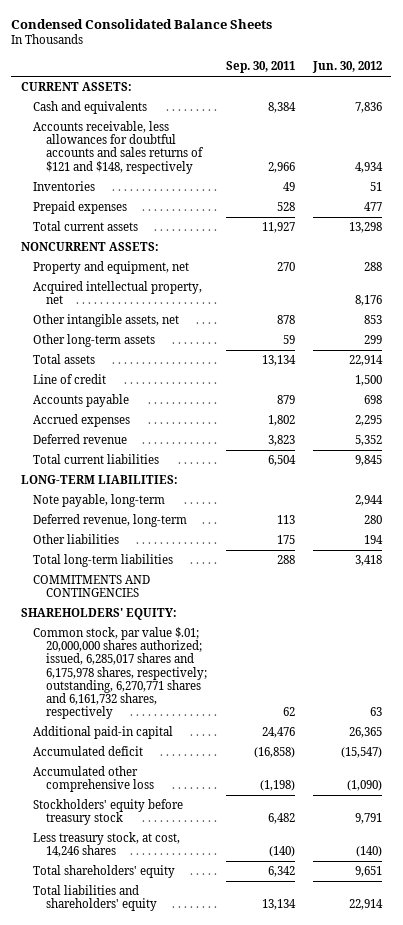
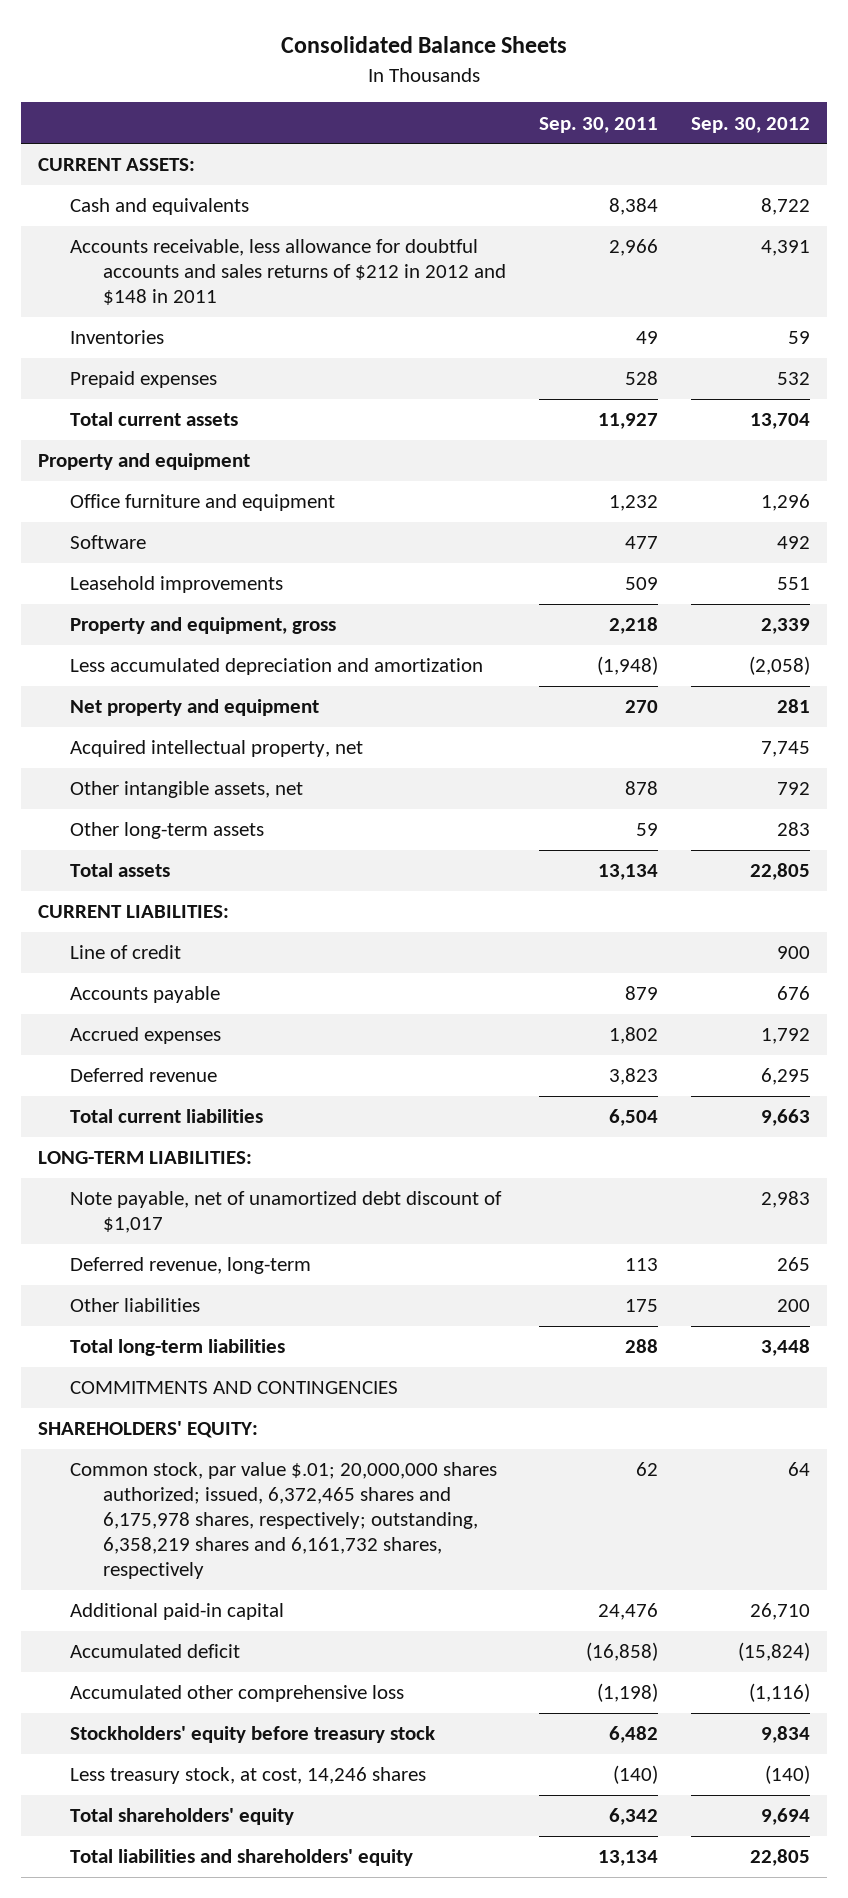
- Condensed Consolidated Balance Sheets
+ Consolidated Balance Sheets
- | Sep. 30, 2011 | Jun. 30, 2012
+ | Sep. 30, 2011 | Sep. 30, 2012
- Accounts receivable, less allowances for doubtful accounts and sales returns of $121 and $148, respectively | 2,966 | 4,934
+ Accounts receivable, less allowance for doubtful accounts and sales returns of $212 in 2012 and $148 in 2011 | 2,966 | 4,391
- NONCURRENT ASSETS:
- Property and equipment, net | 270 | 288
+ Property and equipment
+ Office furniture and equipment | 1,232 | 1,296
+ Software | 477 | 492
+ Leasehold improvements | 509 | 551
+ Property and equipment, gross | 2,218 | 2,339
+ Less accumulated depreciation and amortization | (1,948) | (2,058)
+ Net property and equipment | 270 | 281
+ CURRENT LIABILITIES:
- Note payable, long-term | | 2,944
+ Note payable, net of unamortized debt discount of $1,017 | | 2,983
- Common stock, par value $.01; 20,000,000 shares authorized; issued, 6,285,017 shares and 6,175,978 shares, respectively; outstanding, 6,270,771 shares and 6,161,732 shares, respectively | 62 | 63
+ Common stock, par value $.01; 20,000,000 shares authorized; issued, 6,372,465 shares and 6,175,978 shares, respectively; outstanding, 6,358,219 shares and 6,161,732 shares, respectively | 62 | 64

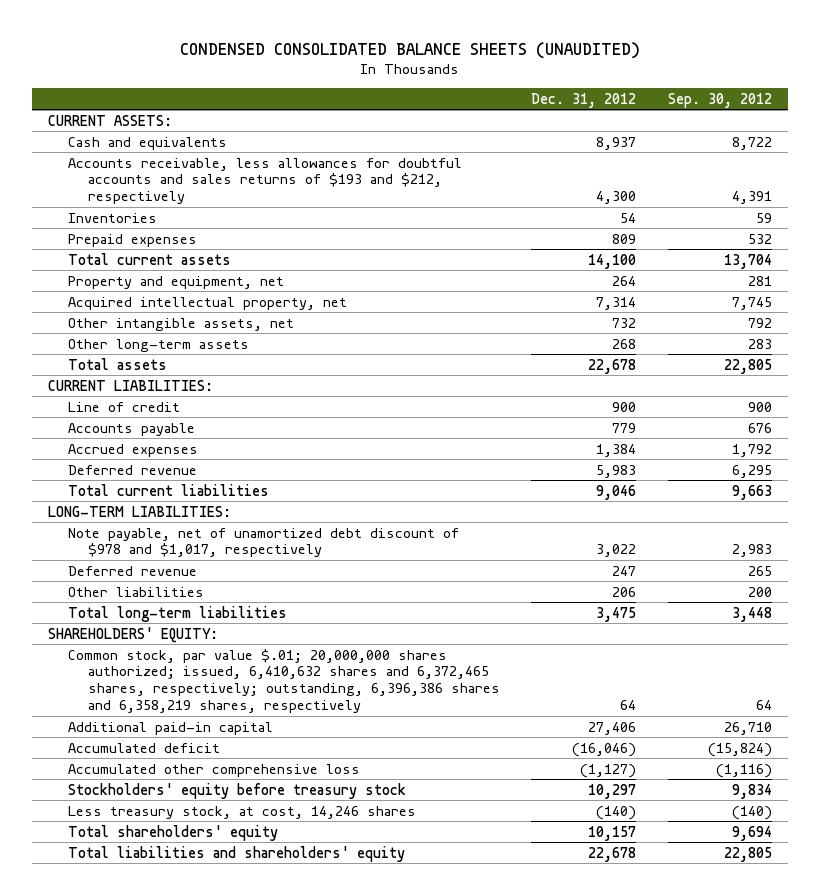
- Consolidated Balance Sheets
+ CONDENSED CONSOLIDATED BALANCE SHEETS (UNAUDITED)
- | Sep. 30, 2011 | Sep. 30, 2012
+ | Dec. 31, 2012 | Sep. 30, 2012
- Accounts receivable, less allowance for doubtful accounts and sales returns of $212 in 2012 and $148 in 2011 | 2,966 | 4,391
+ Accounts receivable, less allowances for doubtful accounts and sales returns of $193 and $212, respectively | 4,300 | 4,391
- Property and equipment
- Office furniture and equipment | 1,232 | 1,296
- Software | 477 | 492
- Leasehold improvements | 509 | 551
- Property and equipment, gross | 2,218 | 2,339
- Less accumulated depreciation and amortization | (1,948) | (2,058)
- Net property and equipment | 270 | 281
+ Property and equipment, net | 264 | 281
- Note payable, net of unamortized debt discount of $1,017 | | 2,983
- Deferred revenue, long-term | 113 | 265
+ Note payable, net of unamortized debt discount of $978 and $1,017, respectively | 3,022 | 2,983
+ Deferred revenue | 247 | 265
- COMMITMENTS AND CONTINGENCIES
- Common stock, par value $.01; 20,000,000 shares authorized; issued, 6,372,465 shares and 6,175,978 shares, respectively; outstanding, 6,358,219 shares and 6,161,732 shares, respectively | 62 | 64
+ Common stock, par value $.01; 20,000,000 shares authorized; issued, 6,410,632 shares and 6,372,465 shares, respectively; outstanding, 6,396,386 shares and 6,358,219 shares, respectively | 64 | 64

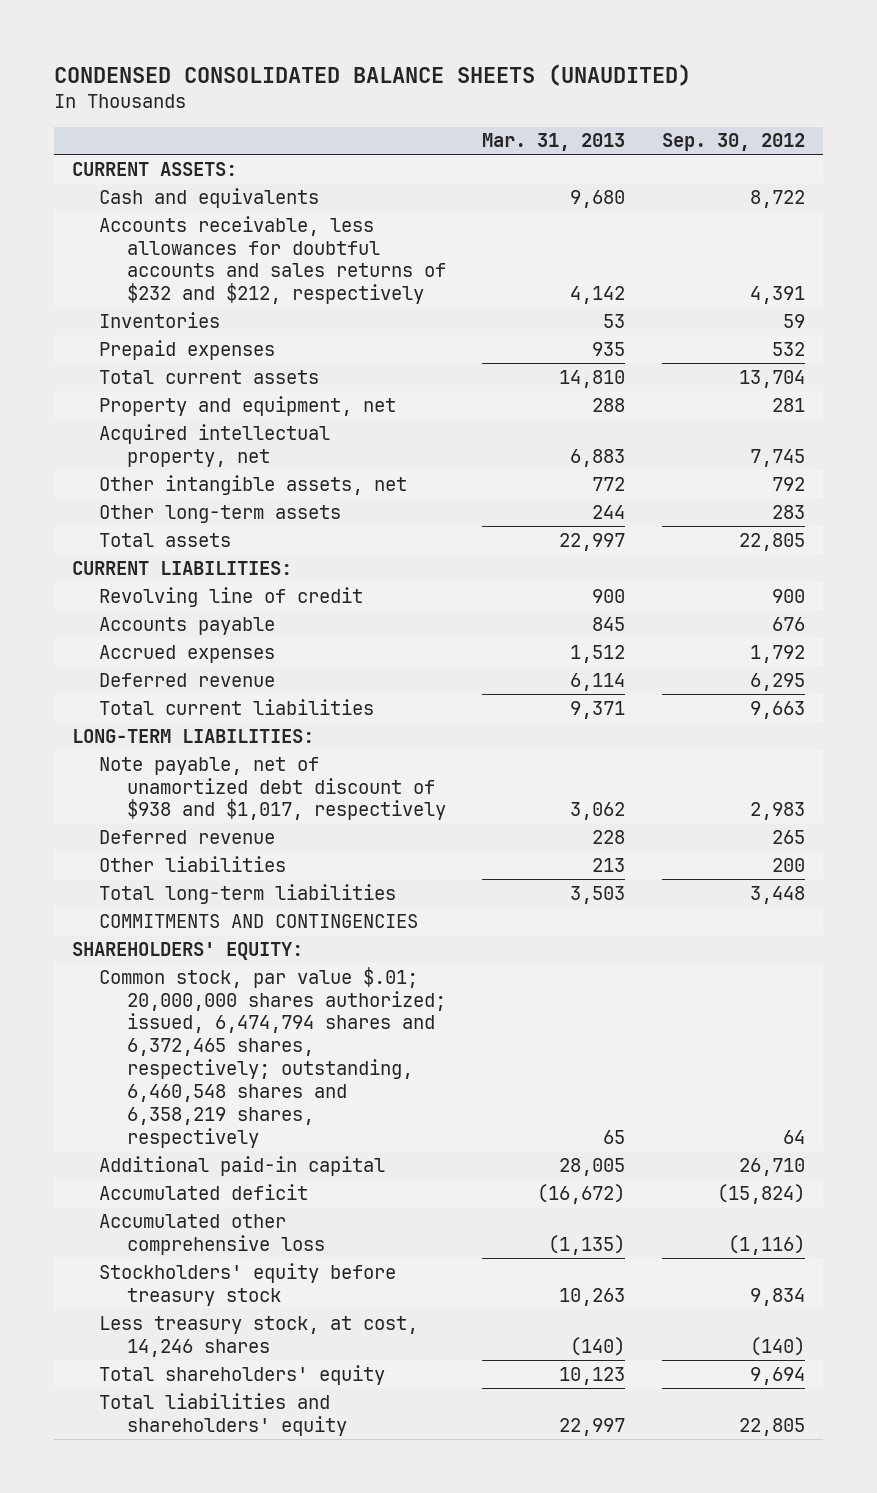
- | Dec. 31, 2012 | Sep. 30, 2012
+ | Mar. 31, 2013 | Sep. 30, 2012
- Accounts receivable, less allowances for doubtful accounts and sales returns of $193 and $212, respectively | 4,300 | 4,391
+ Accounts receivable, less allowances for doubtful accounts and sales returns of $232 and $212, respectively | 4,142 | 4,391
- Line of credit | 900 | 900
+ Revolving line of credit | 900 | 900
- Note payable, net of unamortized debt discount of $978 and $1,017, respectively | 3,022 | 2,983
+ Note payable, net of unamortized debt discount of $938 and $1,017, respectively | 3,062 | 2,983
+ COMMITMENTS AND CONTINGENCIES
- Common stock, par value $.01; 20,000,000 shares authorized; issued, 6,410,632 shares and 6,372,465 shares, respectively; outstanding, 6,396,386 shares and 6,358,219 shares, respectively | 64 | 64
+ Common stock, par value $.01; 20,000,000 shares authorized; issued, 6,474,794 shares and 6,372,465 shares, respectively; outstanding, 6,460,548 shares and 6,358,219 shares, respectively | 65 | 64

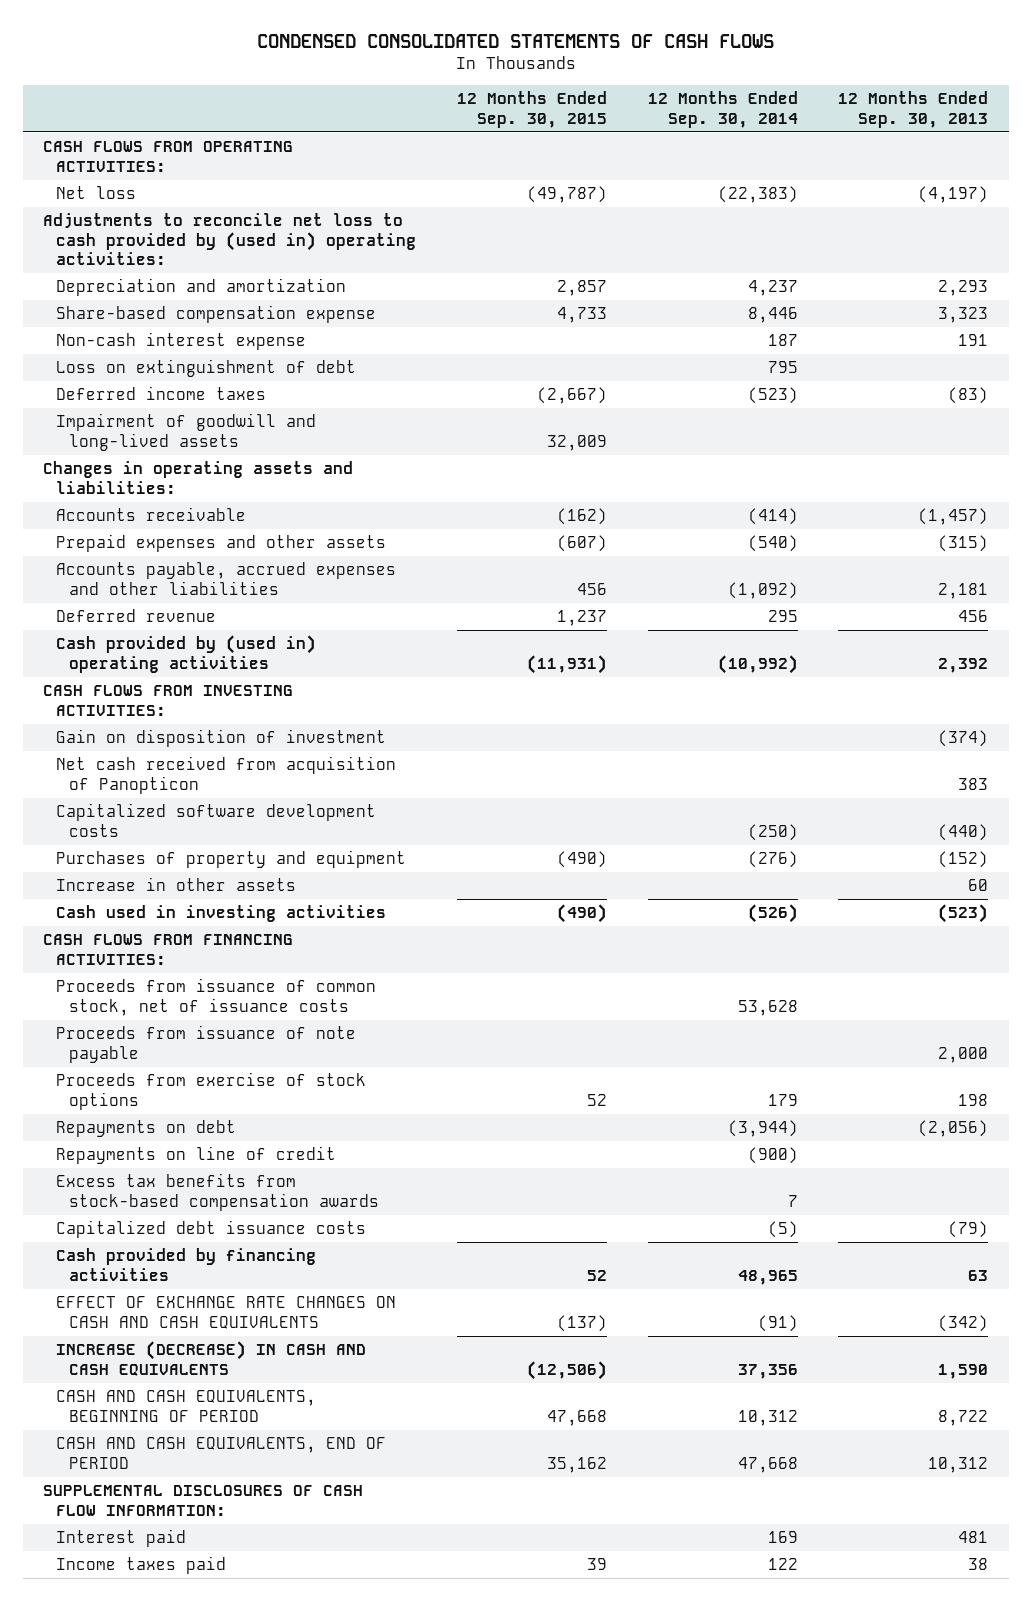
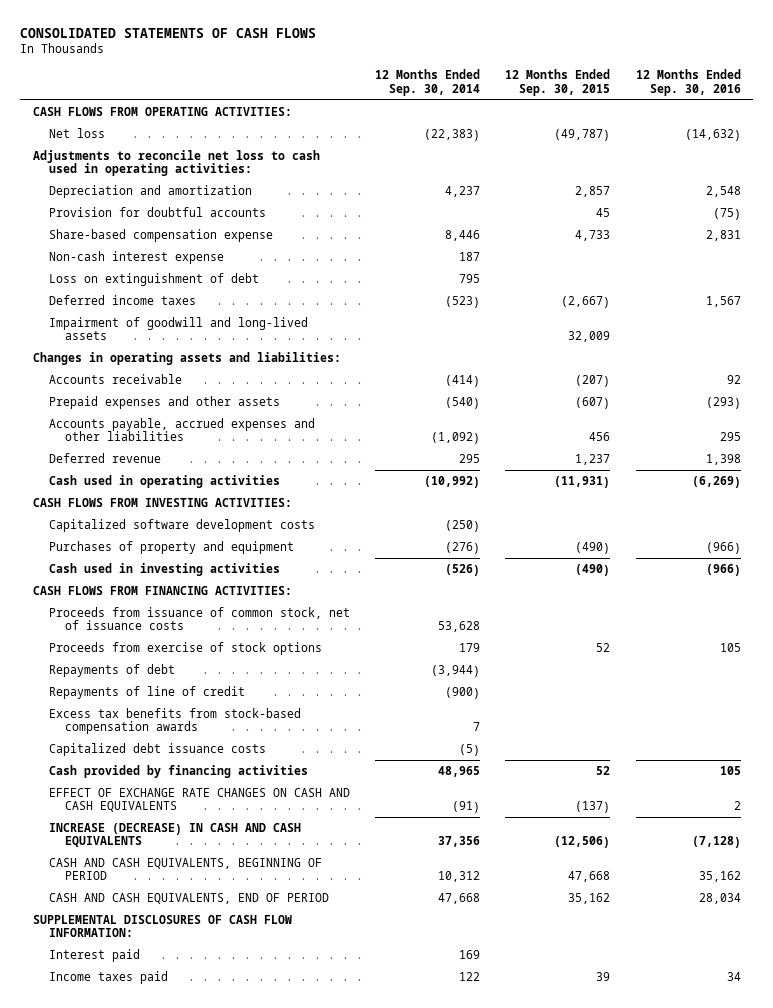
- CONDENSED CONSOLIDATED STATEMENTS OF CASH FLOWS
+ CONSOLIDATED STATEMENTS OF CASH FLOWS
- | 12 Months Ended Sep. 30, 2015 | 12 Months Ended Sep. 30, 2014 | 12 Months Ended Sep. 30, 2013
+ | 12 Months Ended Sep. 30, 2014 | 12 Months Ended Sep. 30, 2015 | 12 Months Ended Sep. 30, 2016
- Adjustments to reconcile net loss to cash provided by (used in) operating activities:
+ Adjustments to reconcile net loss to cash used in operating activities:
+ Provision for doubtful accounts | | 45 | (75)
- Accounts receivable | (162) | (414) | (1,457)
+ Accounts receivable | (414) | (207) | 92
- Cash provided by (used in) operating activities | (11,931) | (10,992) | 2,392
+ Cash used in operating activities | (10,992) | (11,931) | (6,269)
- Gain on disposition of investment | | | (374)
- Net cash received from acquisition of Panopticon | | | 383
- Increase in other assets | | | 60
- Proceeds from issuance of note payable | | | 2,000
- Repayments on debt | | (3,944) | (2,056)
- Repayments on line of credit | | (900) |
+ Repayments of debt | (3,944) | |
+ Repayments of line of credit | (900) | |

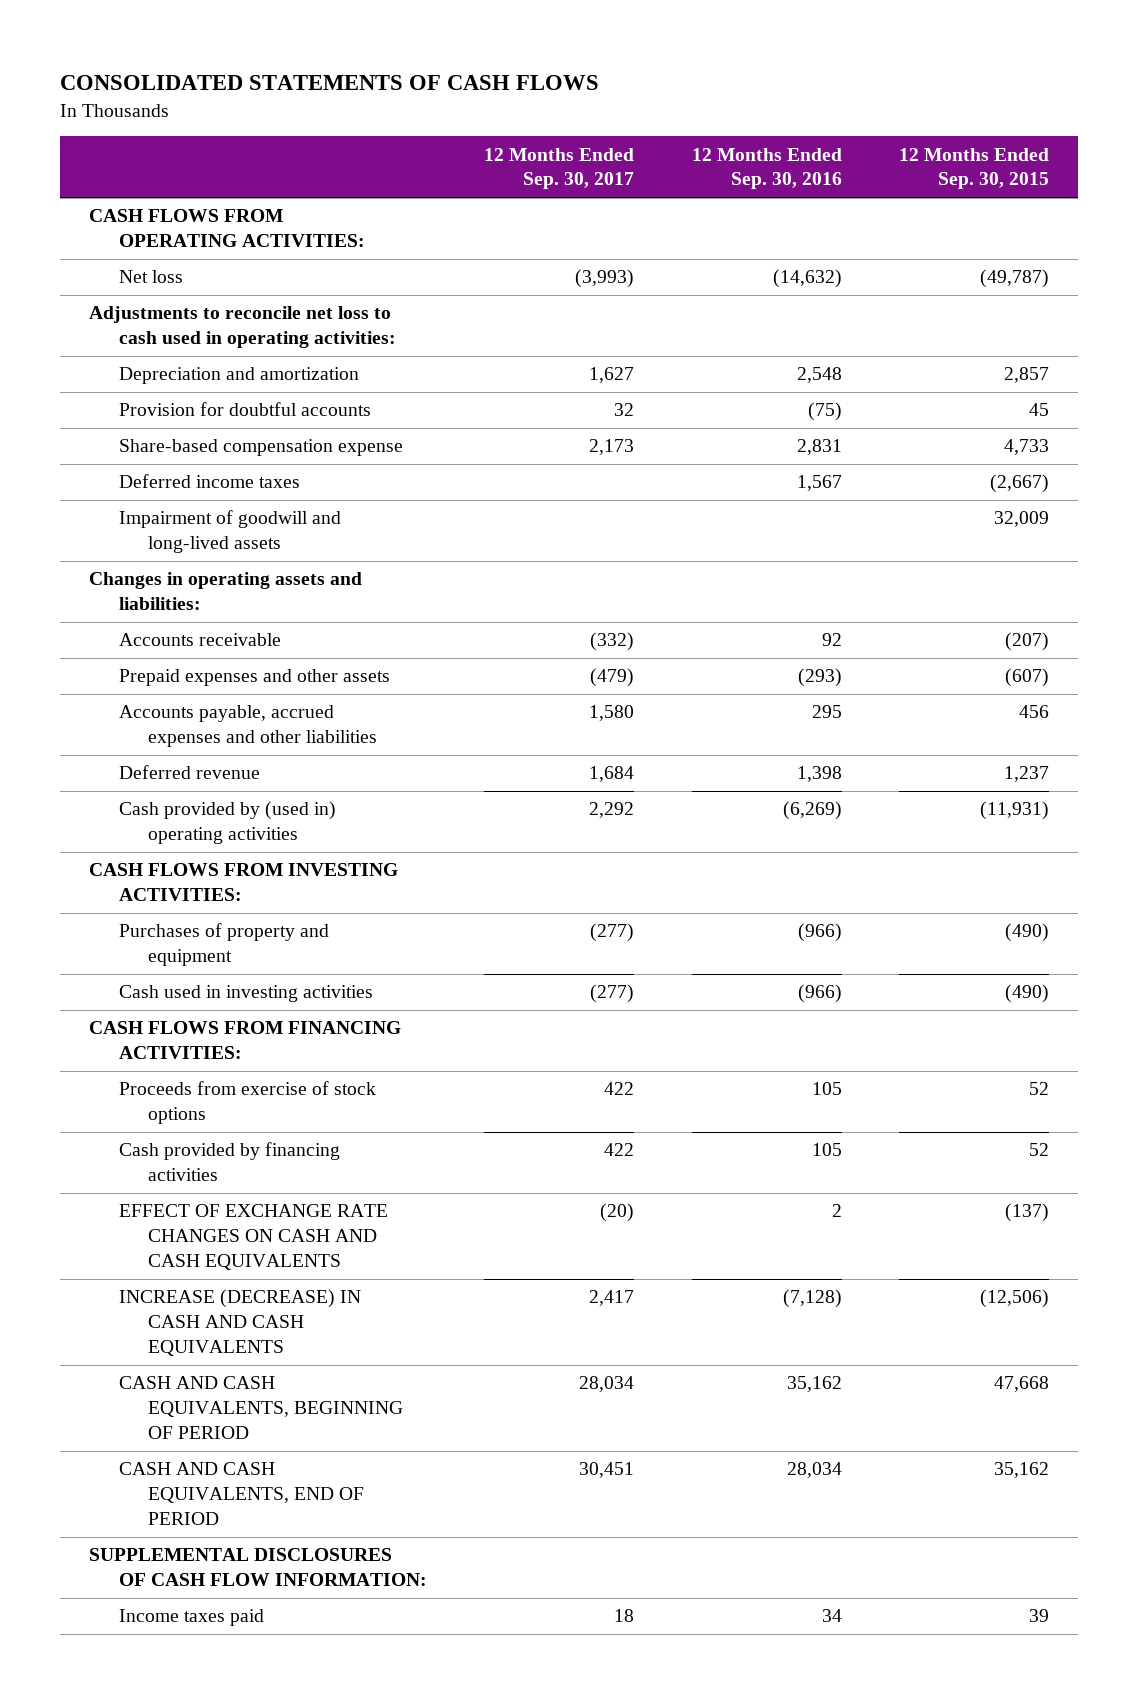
- | 12 Months Ended Sep. 30, 2014 | 12 Months Ended Sep. 30, 2015 | 12 Months Ended Sep. 30, 2016
+ | 12 Months Ended Sep. 30, 2017 | 12 Months Ended Sep. 30, 2016 | 12 Months Ended Sep. 30, 2015
- Non-cash interest expense | 187 | |
- Loss on extinguishment of debt | 795 | |
- Cash used in operating activities | (10,992) | (11,931) | (6,269)
+ Cash provided by (used in) operating activities | 2,292 | (6,269) | (11,931)
- Capitalized software development costs | (250) | |
- Proceeds from issuance of common stock, net of issuance costs | 53,628 | |
- Repayments of debt | (3,944) | |
- Repayments of line of credit | (900) | |
- Excess tax benefits from stock-based compensation awards | 7 | |
- Capitalized debt issuance costs | (5) | |
- Interest paid | 169 | |

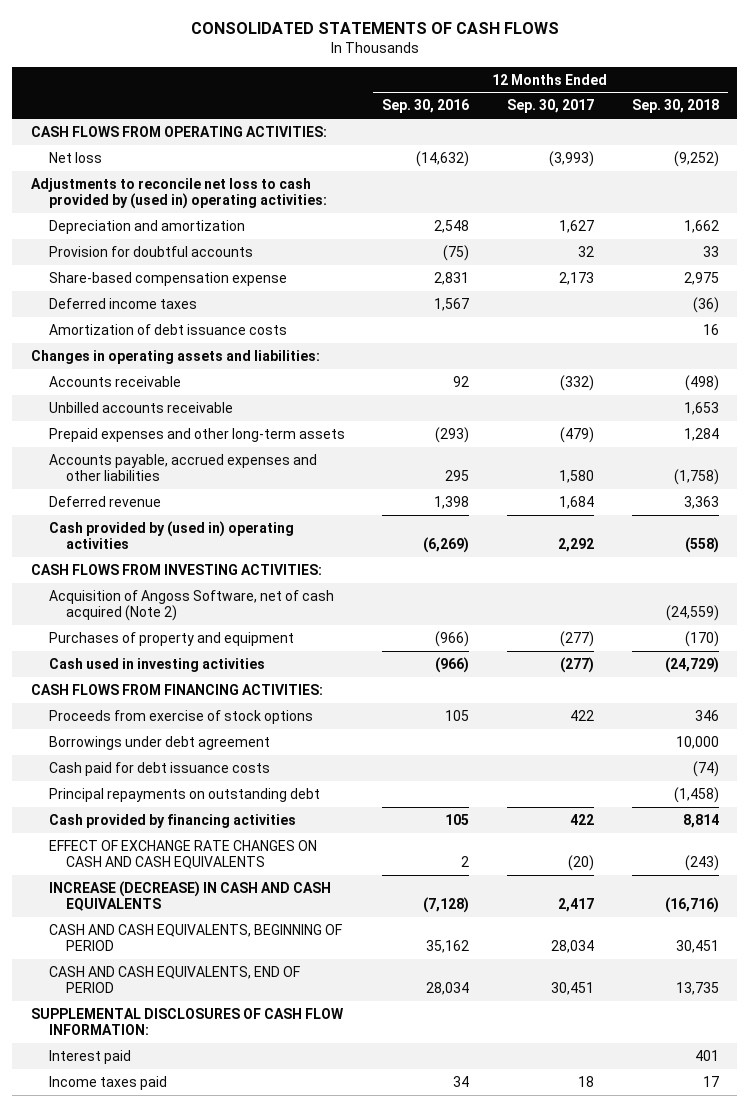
- | 12 Months Ended Sep. 30, 2017 | 12 Months Ended Sep. 30, 2016 | 12 Months Ended Sep. 30, 2015
+ | 12 Months Ended Sep. 30, 2016 | 12 Months Ended Sep. 30, 2017 | 12 Months Ended Sep. 30, 2018
- Adjustments to reconcile net loss to cash used in operating activities:
+ Adjustments to reconcile net loss to cash provided by (used in) operating activities:
- Impairment of goodwill and long-lived assets | | | 32,009
+ Amortization of debt issuance costs | | | 16
- Prepaid expenses and other assets | (479) | (293) | (607)
+ Unbilled accounts receivable | | | 1,653
+ Prepaid expenses and other long-term assets | (293) | (479) | 1,284
+ Acquisition of Angoss Software, net of cash acquired (Note 2) | | | (24,559)
+ Borrowings under debt agreement | | | 10,000
+ Cash paid for debt issuance costs | | | (74)
+ Principal repayments on outstanding debt | | | (1,458)
+ Interest paid | | | 401

